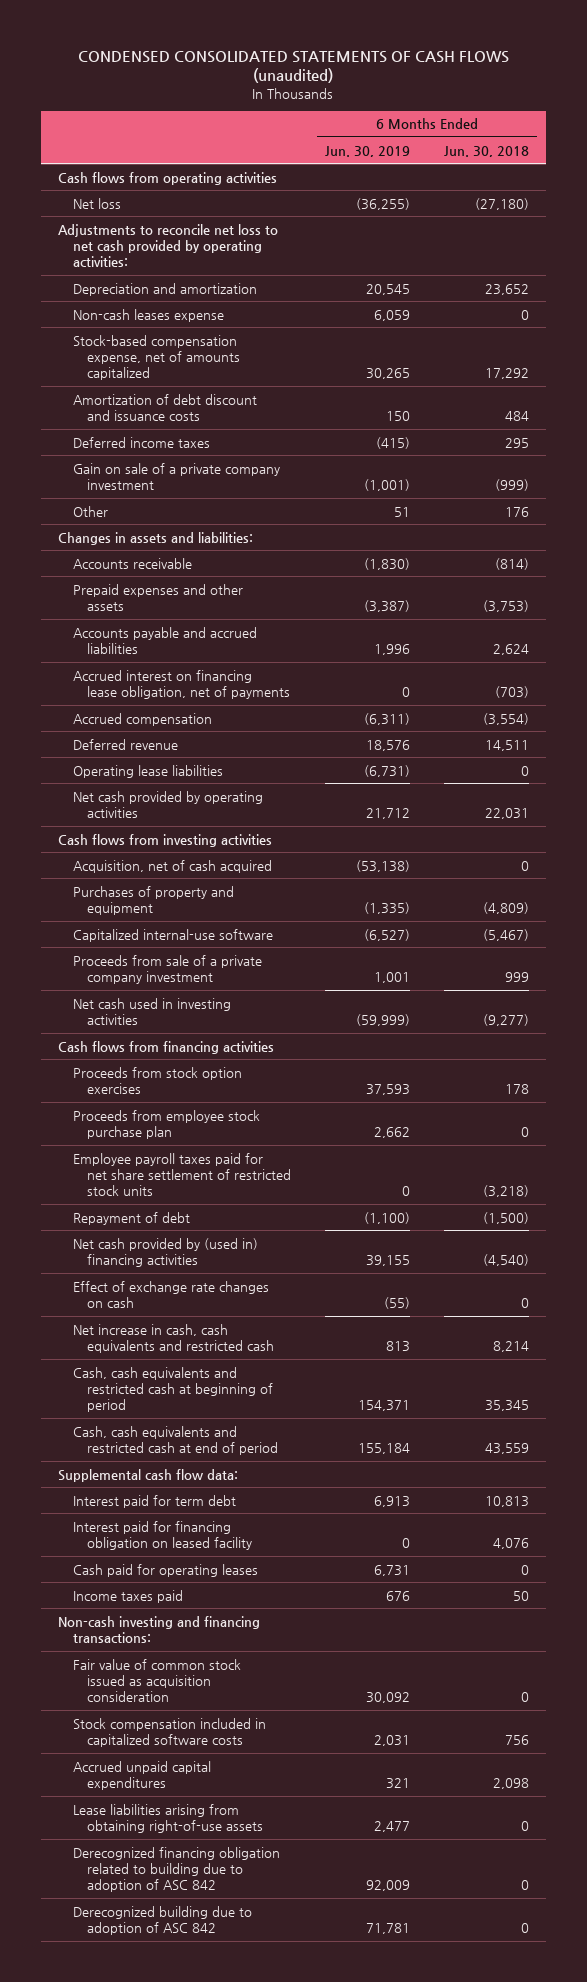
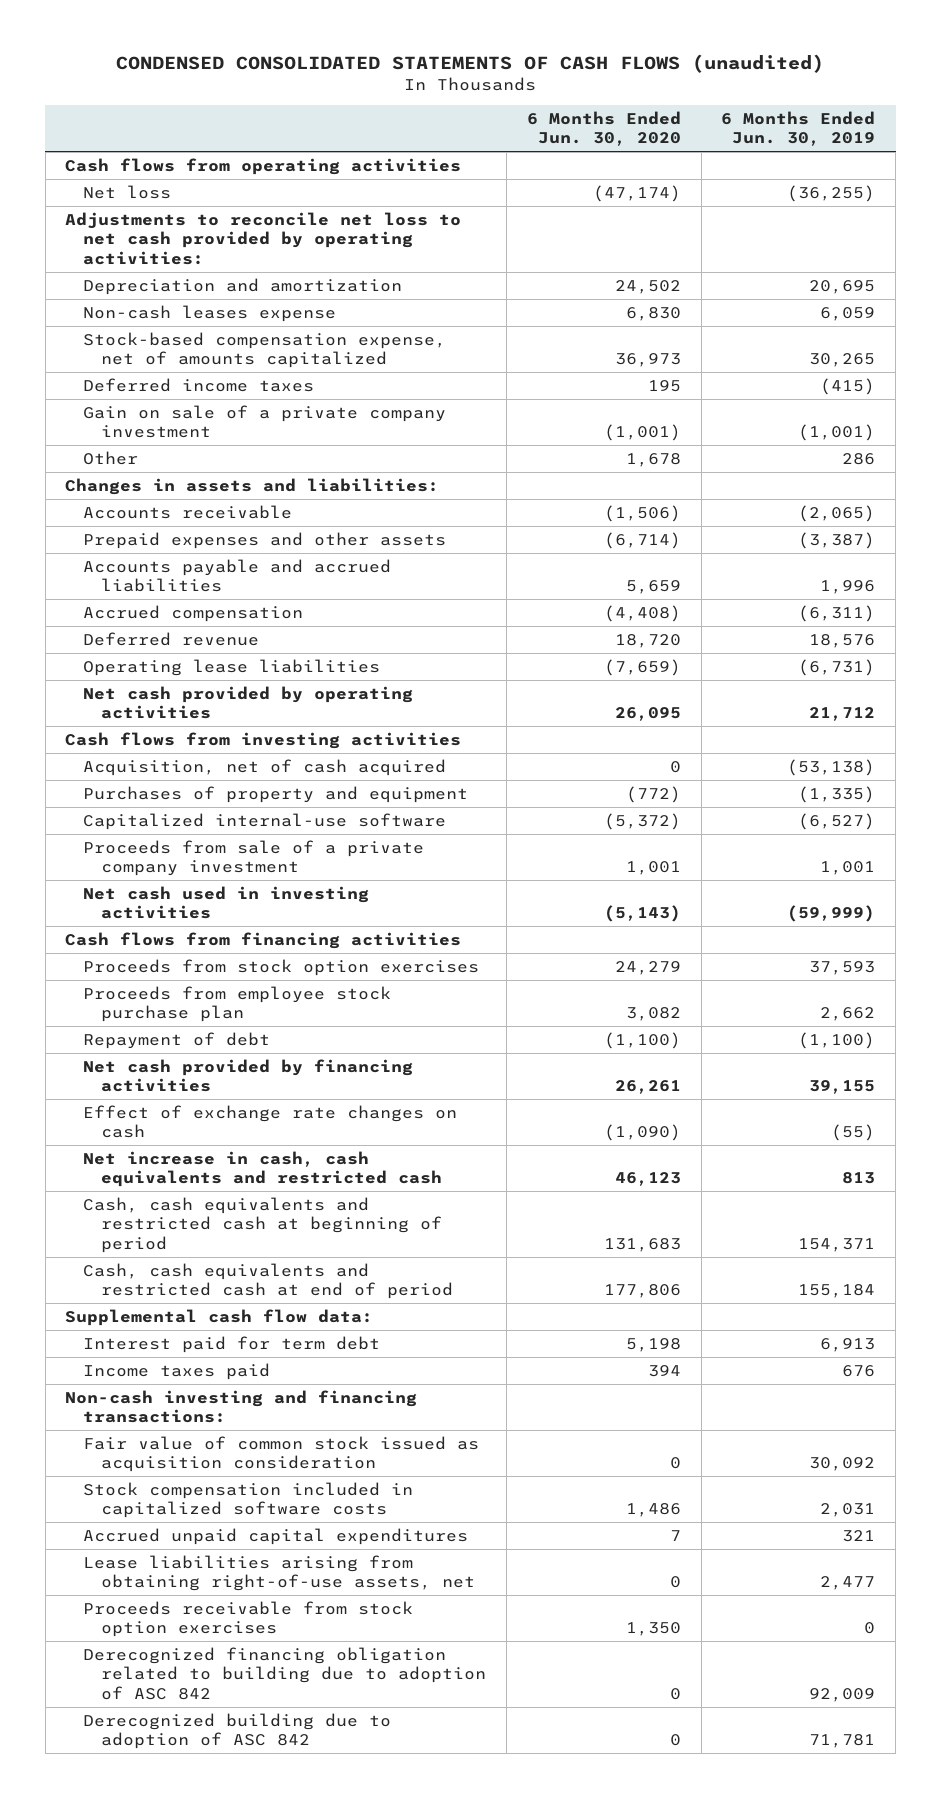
- | 6 Months Ended Jun. 30, 2019 | 6 Months Ended Jun. 30, 2018
+ | 6 Months Ended Jun. 30, 2020 | 6 Months Ended Jun. 30, 2019
- Depreciation and amortization | 20,545 | 23,652
+ Depreciation and amortization | 24,502 | 20,695
- Amortization of debt discount and issuance costs | 150 | 484
- Other | 51 | 176
+ Other | 1,678 | 286
- Accounts receivable | (1,830) | (814)
+ Accounts receivable | (1,506) | (2,065)
- Accrued interest on financing lease obligation, net of payments | 0 | (703)
- Employee payroll taxes paid for net share settlement of restricted stock units | 0 | (3,218)
- Net cash provided by (used in) financing activities | 39,155 | (4,540)
+ Net cash provided by financing activities | 26,261 | 39,155
- Interest paid for financing obligation on leased facility | 0 | 4,076
- Cash paid for operating leases | 6,731 | 0
- Lease liabilities arising from obtaining right-of-use assets | 2,477 | 0
+ Lease liabilities arising from obtaining right-of-use assets, net | 0 | 2,477
+ Proceeds receivable from stock option exercises | 1,350 | 0

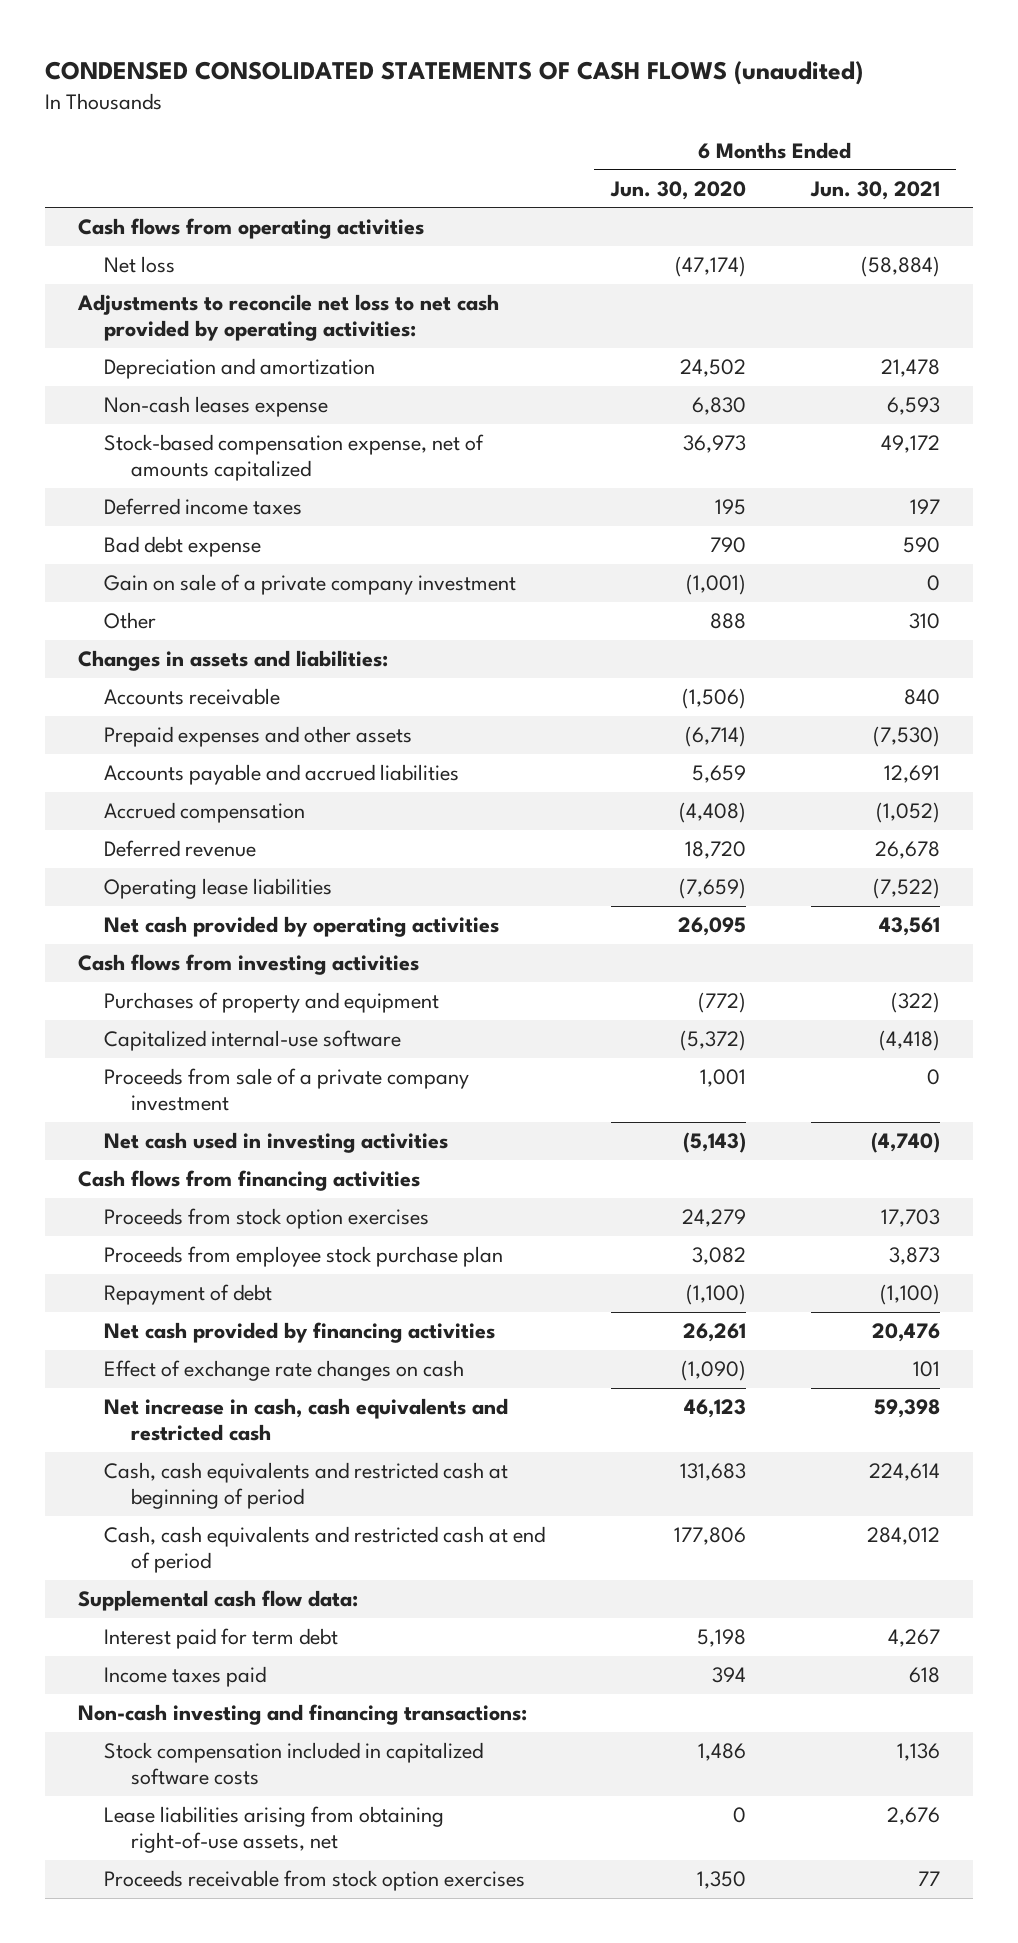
- | 6 Months Ended Jun. 30, 2020 | 6 Months Ended Jun. 30, 2019
+ | 6 Months Ended Jun. 30, 2020 | 6 Months Ended Jun. 30, 2021
+ Bad debt expense | 790 | 590
- Other | 1,678 | 286
+ Other | 888 | 310
- Acquisition, net of cash acquired | 0 | (53,138)
- Fair value of common stock issued as acquisition consideration | 0 | 30,092
- Accrued unpaid capital expenditures | 7 | 321
- Derecognized financing obligation related to building due to adoption of ASC 842 | 0 | 92,009
- Derecognized building due to adoption of ASC 842 | 0 | 71,781

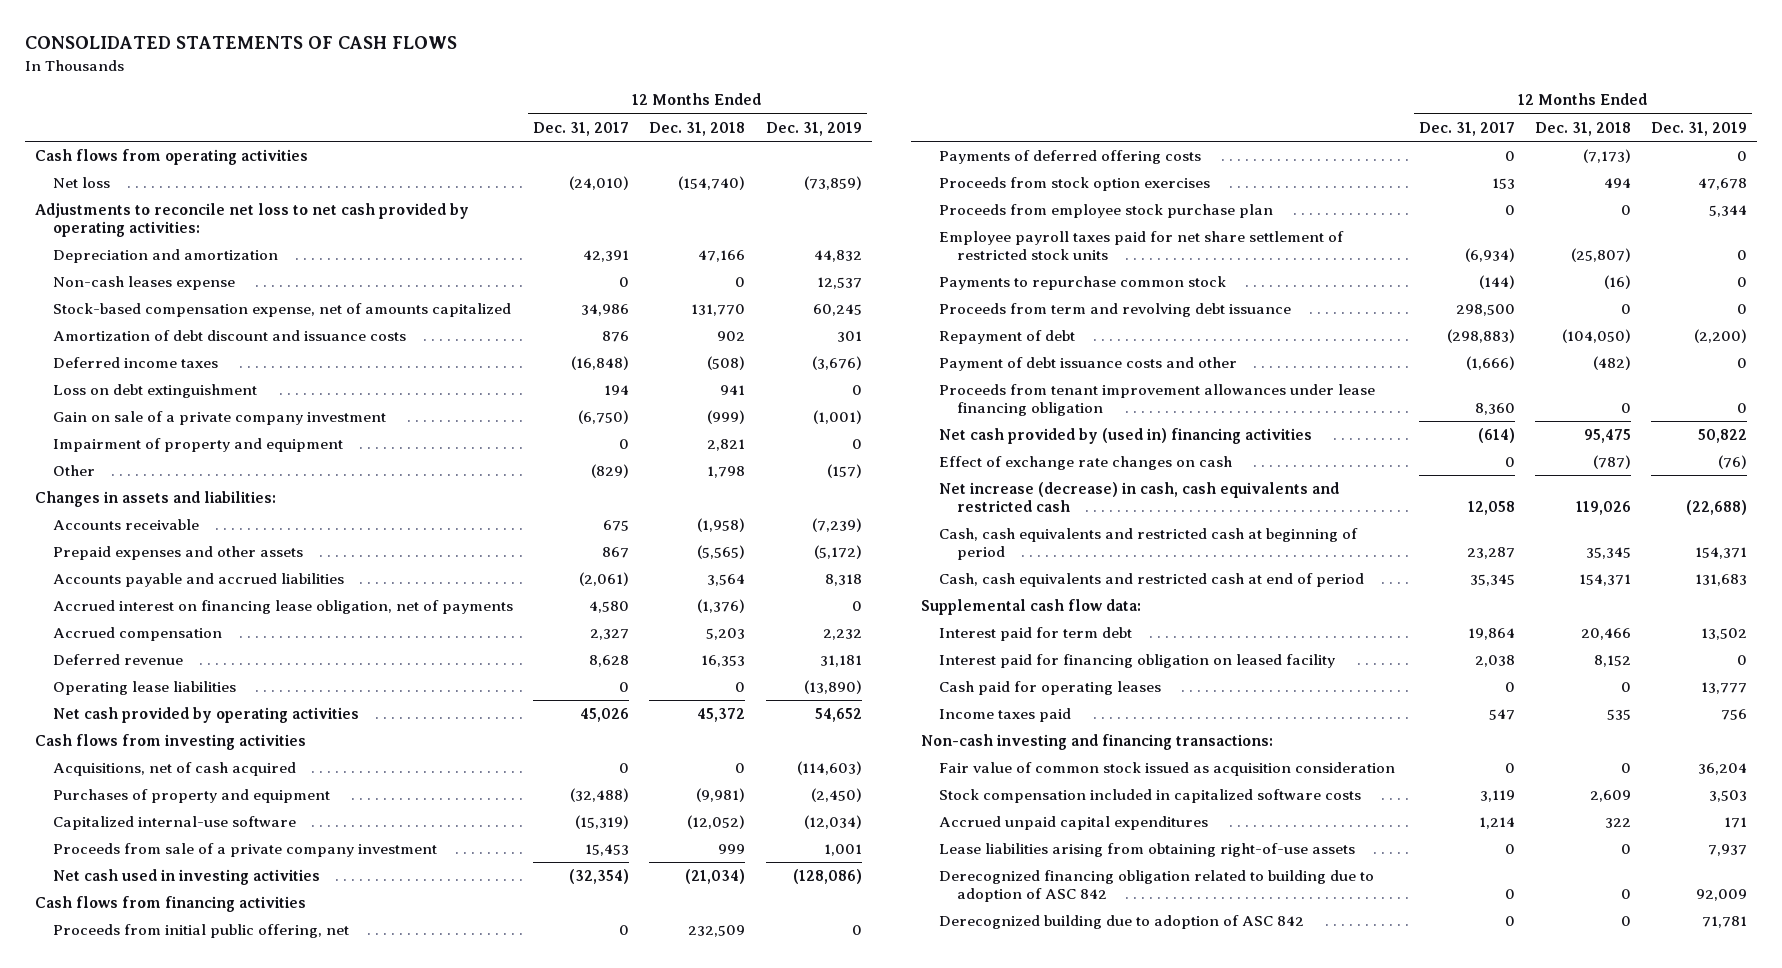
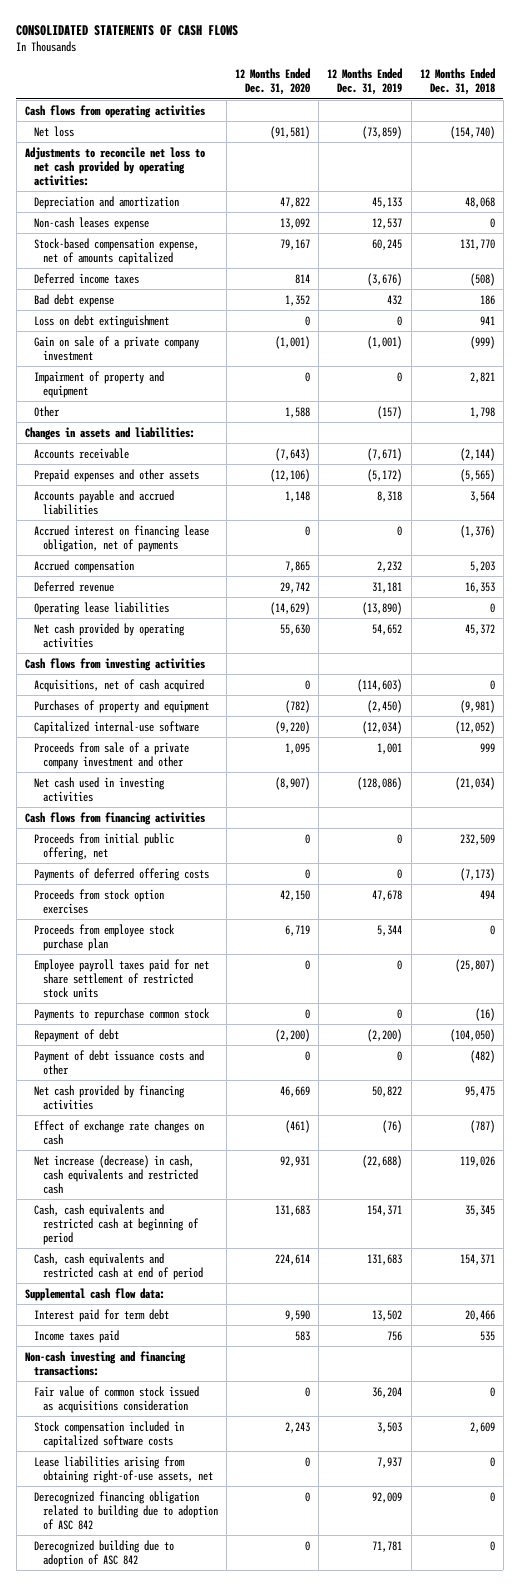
- | 12 Months Ended Dec. 31, 2017 | 12 Months Ended Dec. 31, 2018 | 12 Months Ended Dec. 31, 2019
+ | 12 Months Ended Dec. 31, 2020 | 12 Months Ended Dec. 31, 2019 | 12 Months Ended Dec. 31, 2018
- Depreciation and amortization | 42,391 | 47,166 | 44,832
+ Depreciation and amortization | 47,822 | 45,133 | 48,068
- Amortization of debt discount and issuance costs | 876 | 902 | 301
+ Bad debt expense | 1,352 | 432 | 186
- Accounts receivable | 675 | (1,958) | (7,239)
+ Accounts receivable | (7,643) | (7,671) | (2,144)
- Proceeds from sale of a private company investment | 15,453 | 999 | 1,001
+ Proceeds from sale of a private company investment and other | 1,095 | 1,001 | 999
- Proceeds from term and revolving debt issuance | 298,500 | 0 | 0
- Proceeds from tenant improvement allowances under lease financing obligation | 8,360 | 0 | 0
- Net cash provided by (used in) financing activities | (614) | 95,475 | 50,822
+ Net cash provided by financing activities | 46,669 | 50,822 | 95,475
- Interest paid for financing obligation on leased facility | 2,038 | 8,152 | 0
- Cash paid for operating leases | 0 | 0 | 13,777
- Fair value of common stock issued as acquisition consideration | 0 | 0 | 36,204
+ Fair value of common stock issued as acquisitions consideration | 0 | 36,204 | 0
- Accrued unpaid capital expenditures | 1,214 | 322 | 171
- Lease liabilities arising from obtaining right-of-use assets | 0 | 0 | 7,937
+ Lease liabilities arising from obtaining right-of-use assets, net | 0 | 7,937 | 0

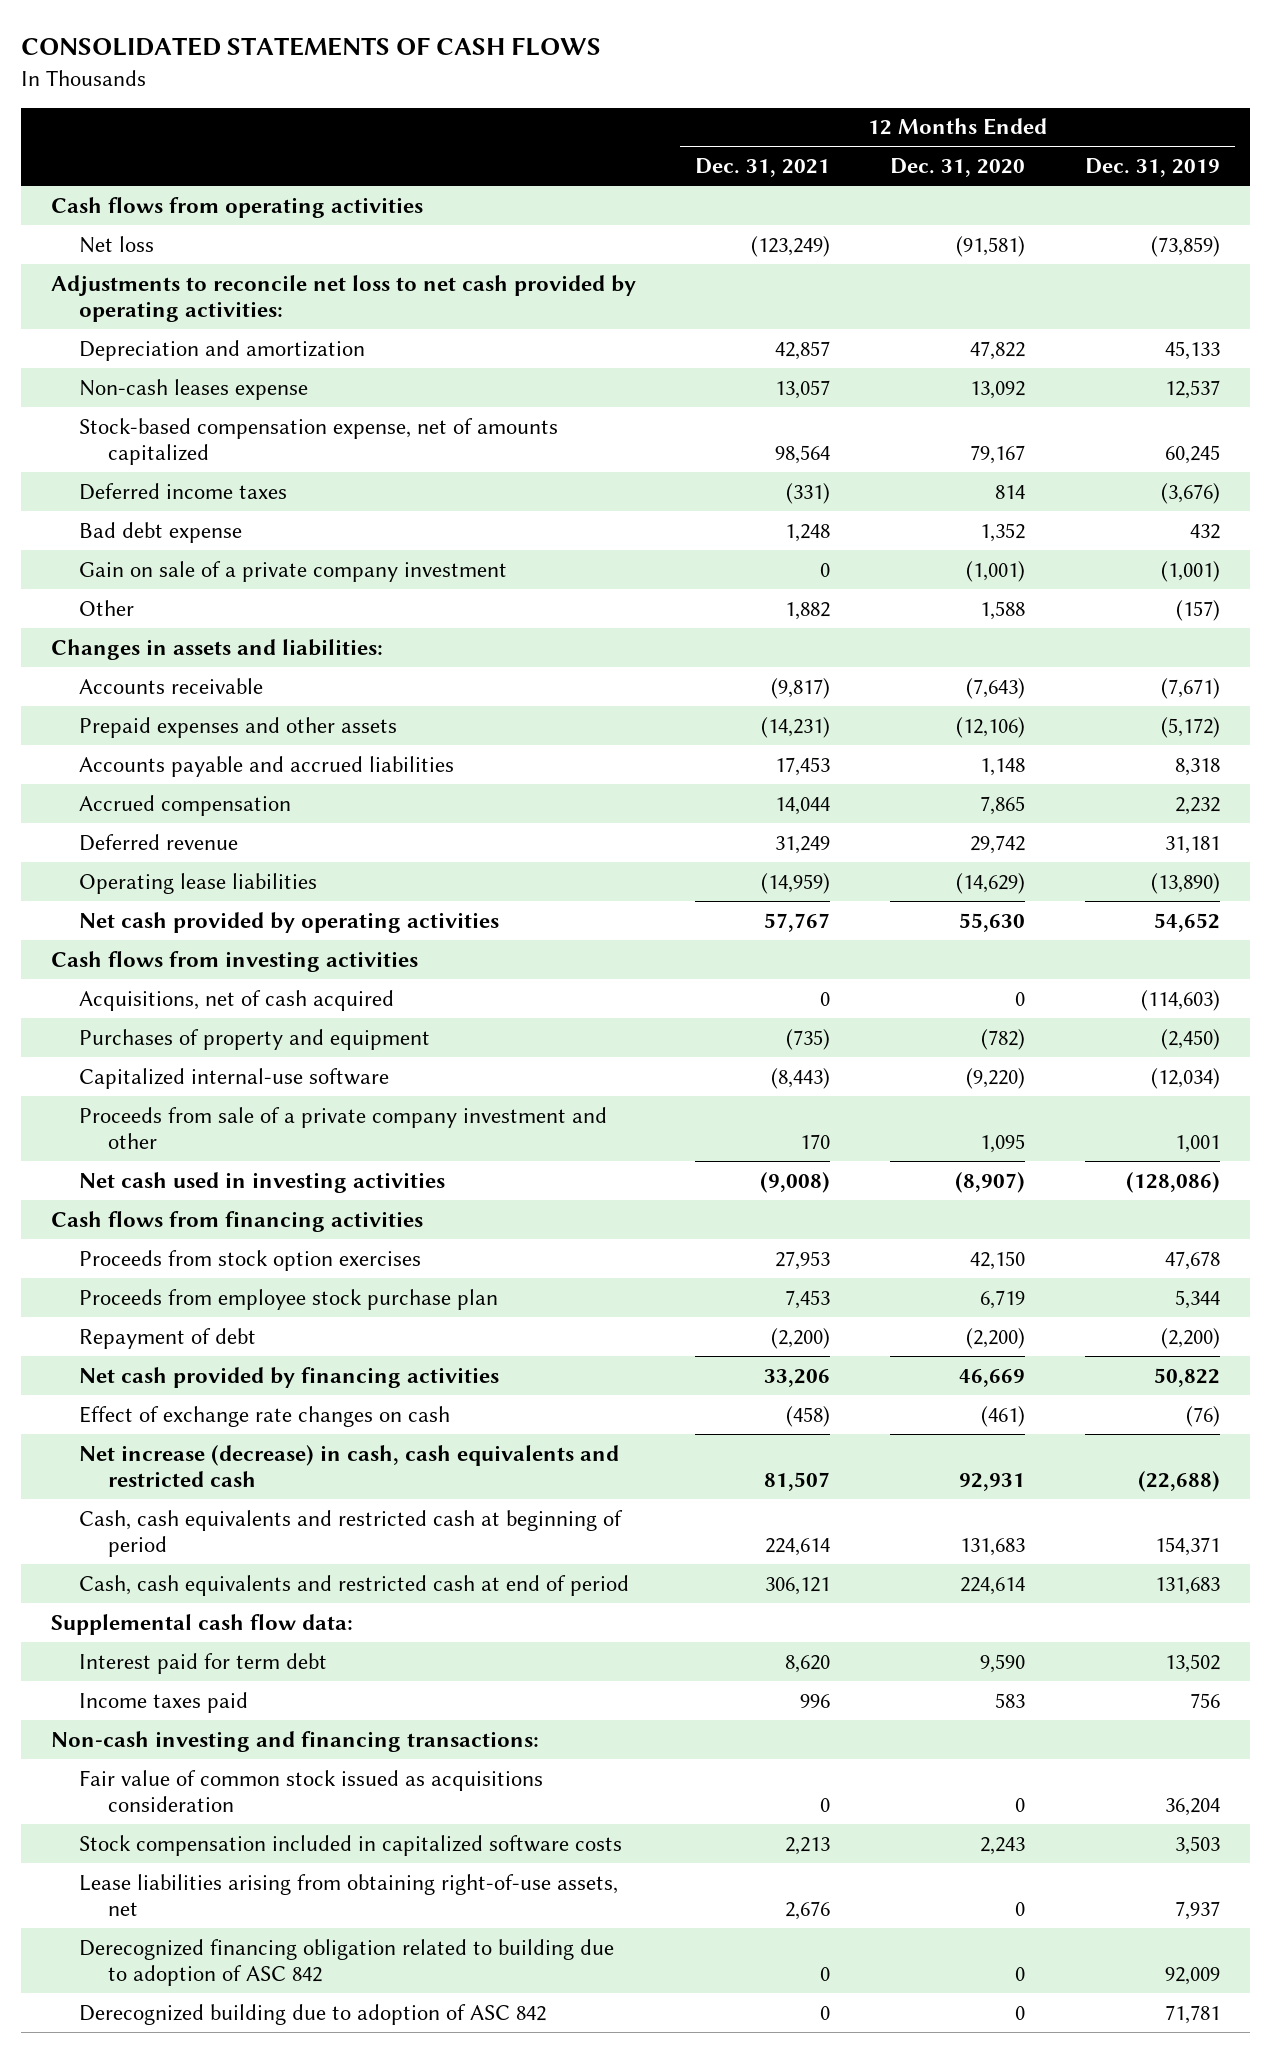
- | 12 Months Ended Dec. 31, 2020 | 12 Months Ended Dec. 31, 2019 | 12 Months Ended Dec. 31, 2018
+ | 12 Months Ended Dec. 31, 2021 | 12 Months Ended Dec. 31, 2020 | 12 Months Ended Dec. 31, 2019
- Loss on debt extinguishment | 0 | 0 | 941
- Impairment of property and equipment | 0 | 0 | 2,821
- Accrued interest on financing lease obligation, net of payments | 0 | 0 | (1,376)
- Proceeds from initial public offering, net | 0 | 0 | 232,509
- Payments of deferred offering costs | 0 | 0 | (7,173)
- Employee payroll taxes paid for net share settlement of restricted stock units | 0 | 0 | (25,807)
- Payments to repurchase common stock | 0 | 0 | (16)
- Payment of debt issuance costs and other | 0 | 0 | (482)

